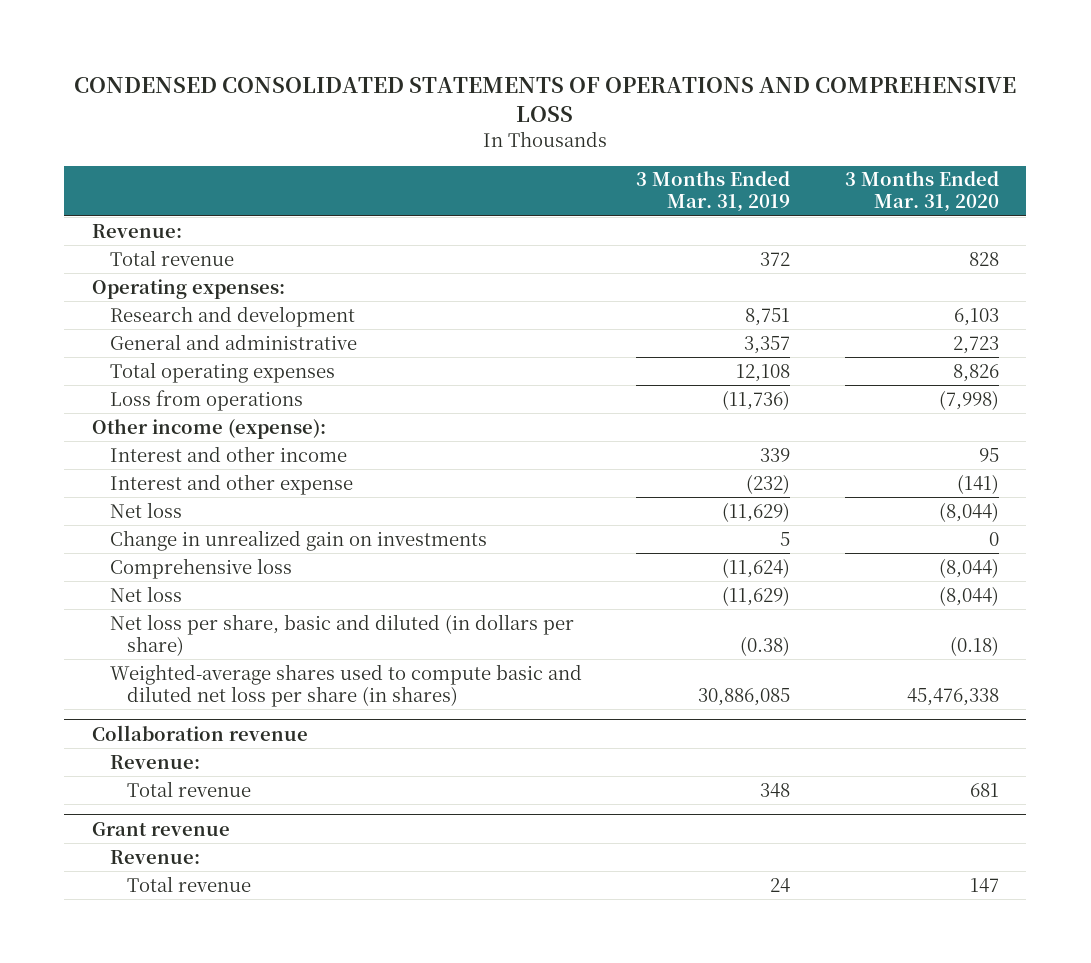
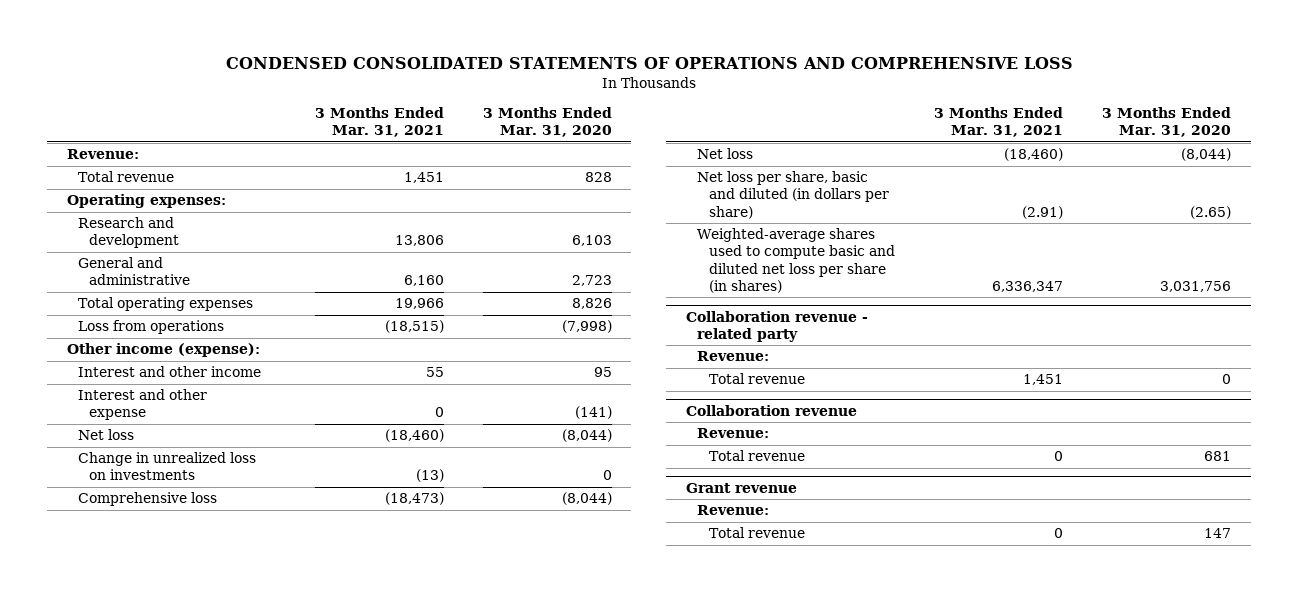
- | 3 Months Ended Mar. 31, 2019 | 3 Months Ended Mar. 31, 2020
+ | 3 Months Ended Mar. 31, 2021 | 3 Months Ended Mar. 31, 2020
- Change in unrealized gain on investments | 5 | 0
+ Change in unrealized loss on investments | (13) | 0
- Net loss per share, basic and diluted (in dollars per share) | (0.38) | (0.18)
- Weighted-average shares used to compute basic and diluted net loss per share (in shares) | 30,886,085 | 45,476,338
+ Net loss per share, basic and diluted (in dollars per share) | (2.91) | (2.65)
+ Weighted-average shares used to compute basic and diluted net loss per share (in shares) | 6,336,347 | 3,031,756
+ Collaboration revenue - related party
+ Revenue:
+ Total revenue | 1,451 | 0

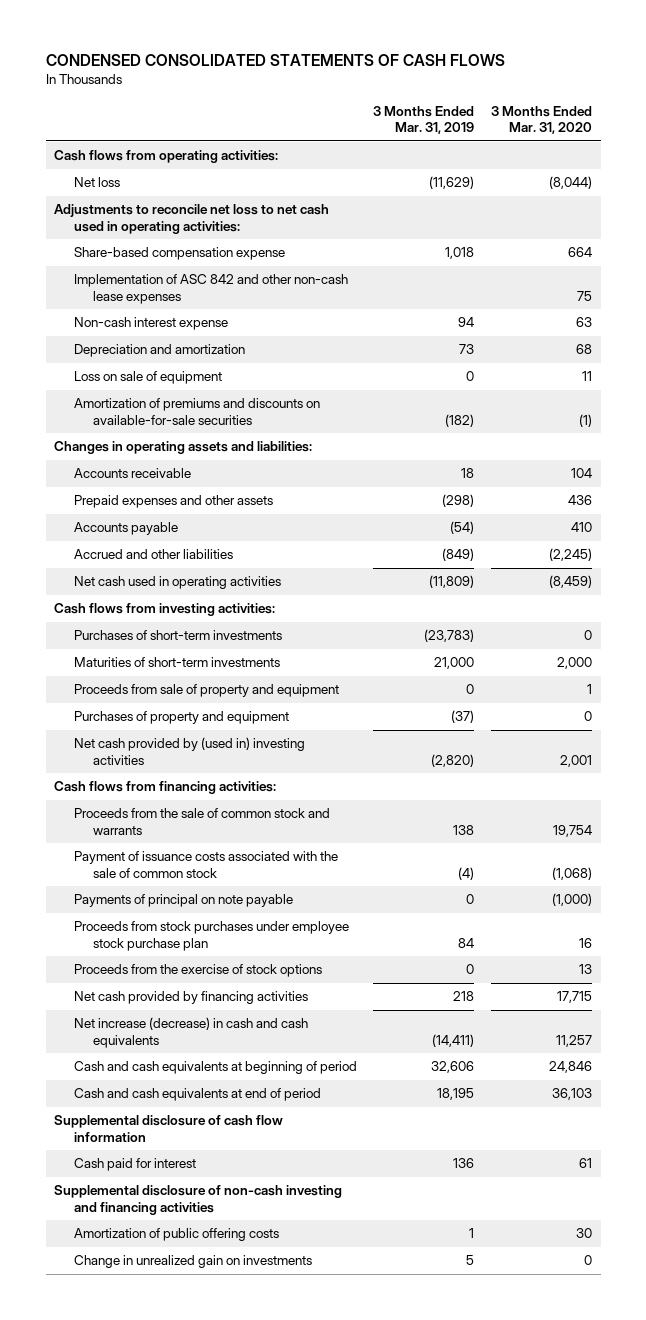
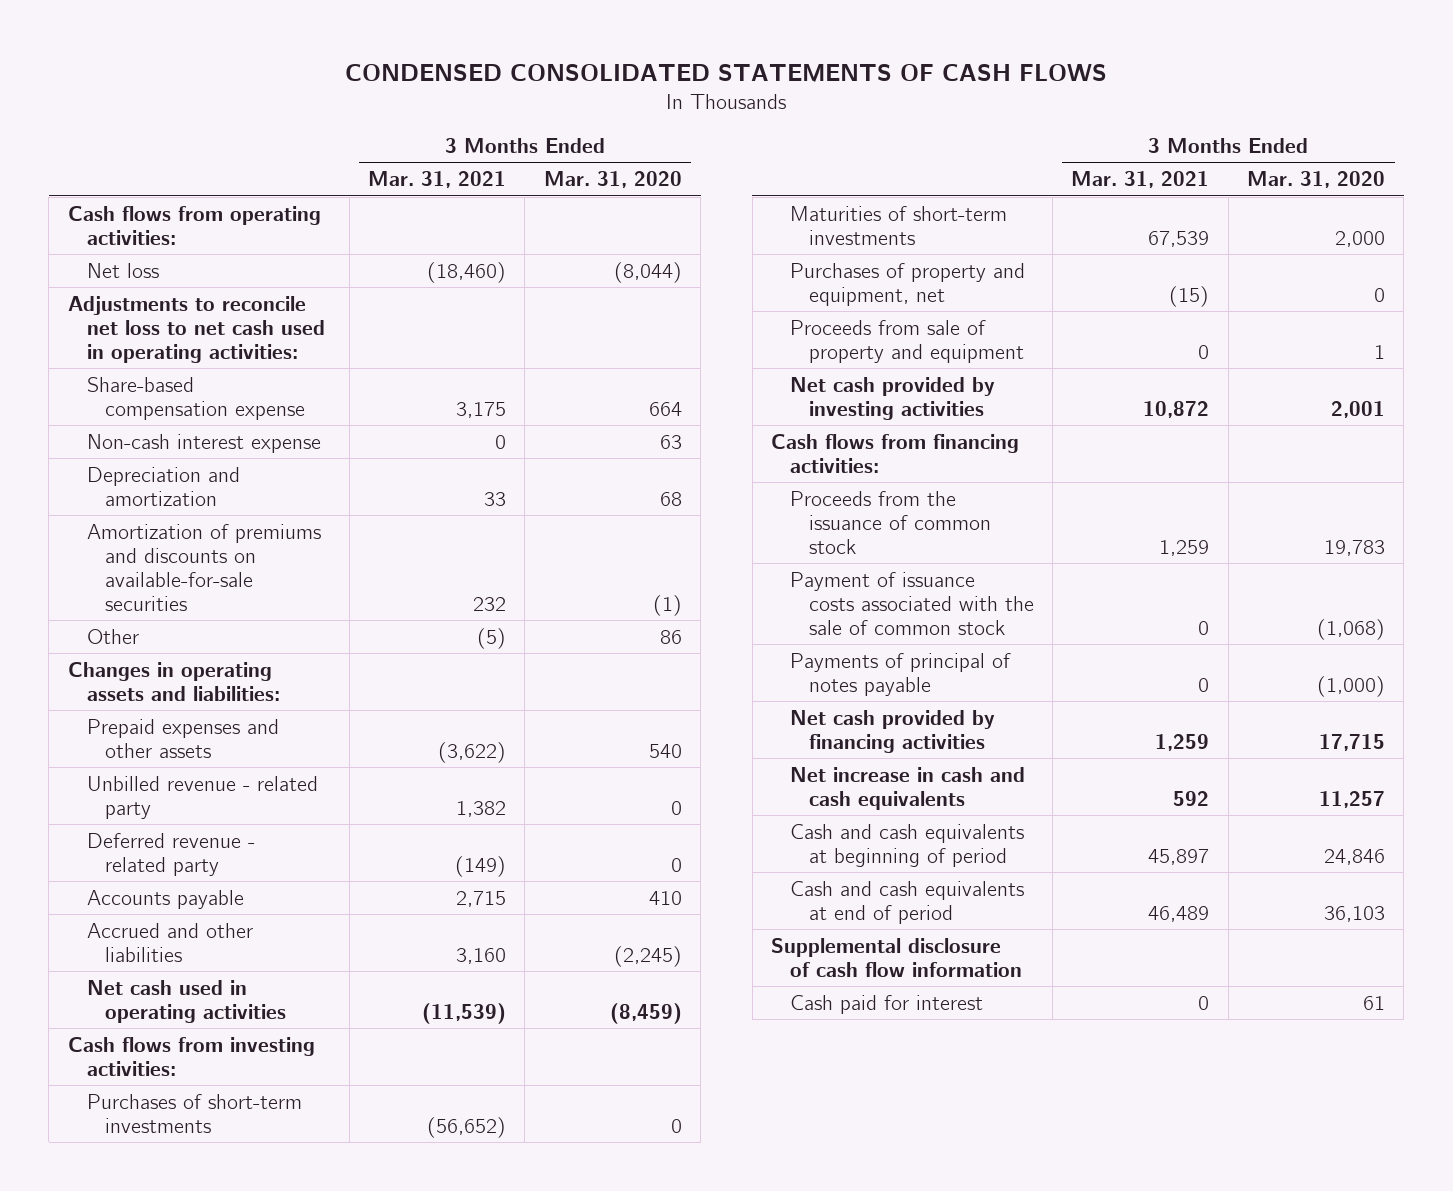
- | 3 Months Ended Mar. 31, 2019 | 3 Months Ended Mar. 31, 2020
+ | 3 Months Ended Mar. 31, 2021 | 3 Months Ended Mar. 31, 2020
- Implementation of ASC 842 and other non-cash lease expenses | | 75
- Loss on sale of equipment | 0 | 11
+ Other | (5) | 86
- Accounts receivable | 18 | 104
- Prepaid expenses and other assets | (298) | 436
+ Prepaid expenses and other assets | (3,622) | 540
+ Unbilled revenue - related party | 1,382 | 0
+ Deferred revenue - related party | (149) | 0
+ Purchases of property and equipment, net | (15) | 0
- Purchases of property and equipment | (37) | 0
- Net cash provided by (used in) investing activities | (2,820) | 2,001
+ Net cash provided by investing activities | 10,872 | 2,001
- Proceeds from the sale of common stock and warrants | 138 | 19,754
+ Proceeds from the issuance of common stock | 1,259 | 19,783
- Payments of principal on note payable | 0 | (1,000)
- Proceeds from stock purchases under employee stock purchase plan | 84 | 16
- Proceeds from the exercise of stock options | 0 | 13
+ Payments of principal of notes payable | 0 | (1,000)
- Net increase (decrease) in cash and cash equivalents | (14,411) | 11,257
+ Net increase in cash and cash equivalents | 592 | 11,257
- Supplemental disclosure of non-cash investing and financing activities
- Amortization of public offering costs | 1 | 30
- Change in unrealized gain on investments | 5 | 0

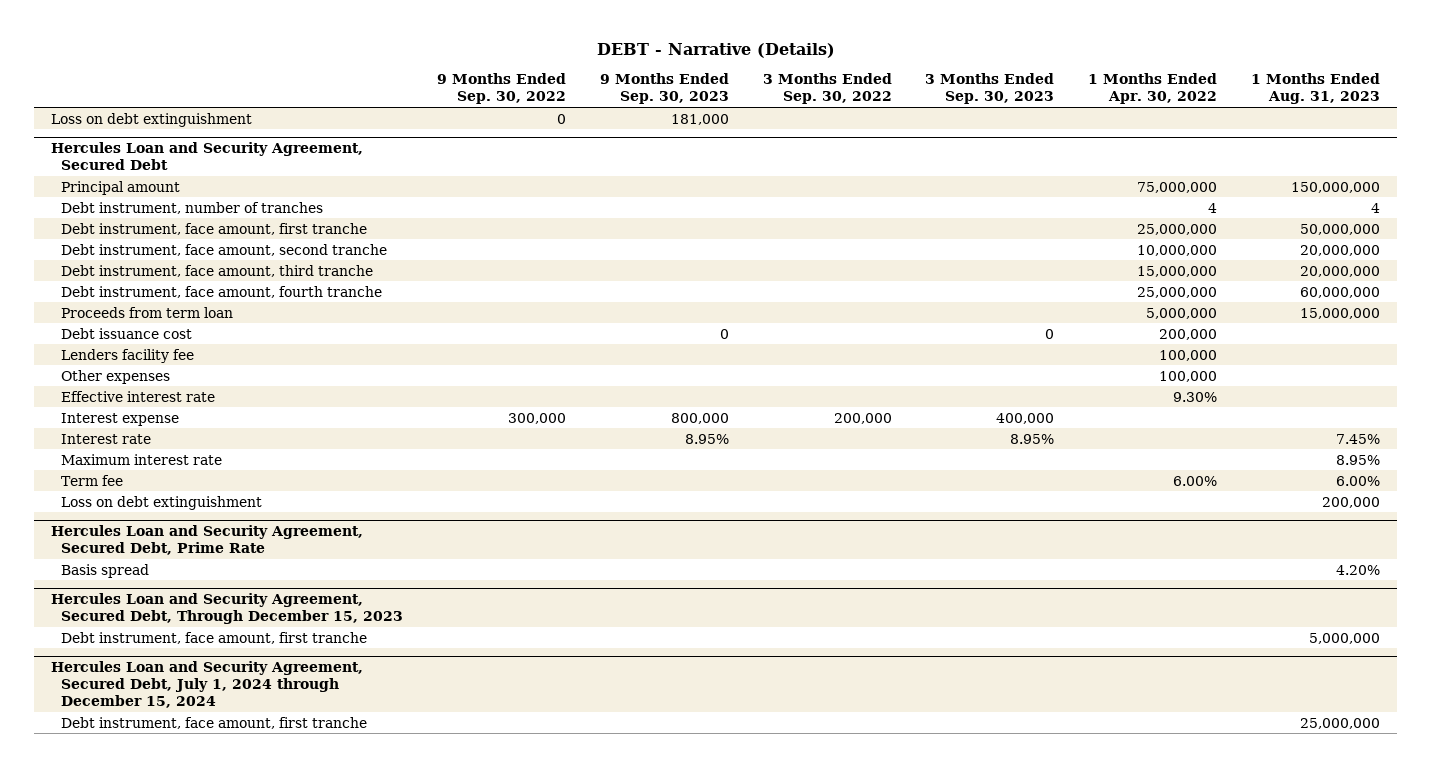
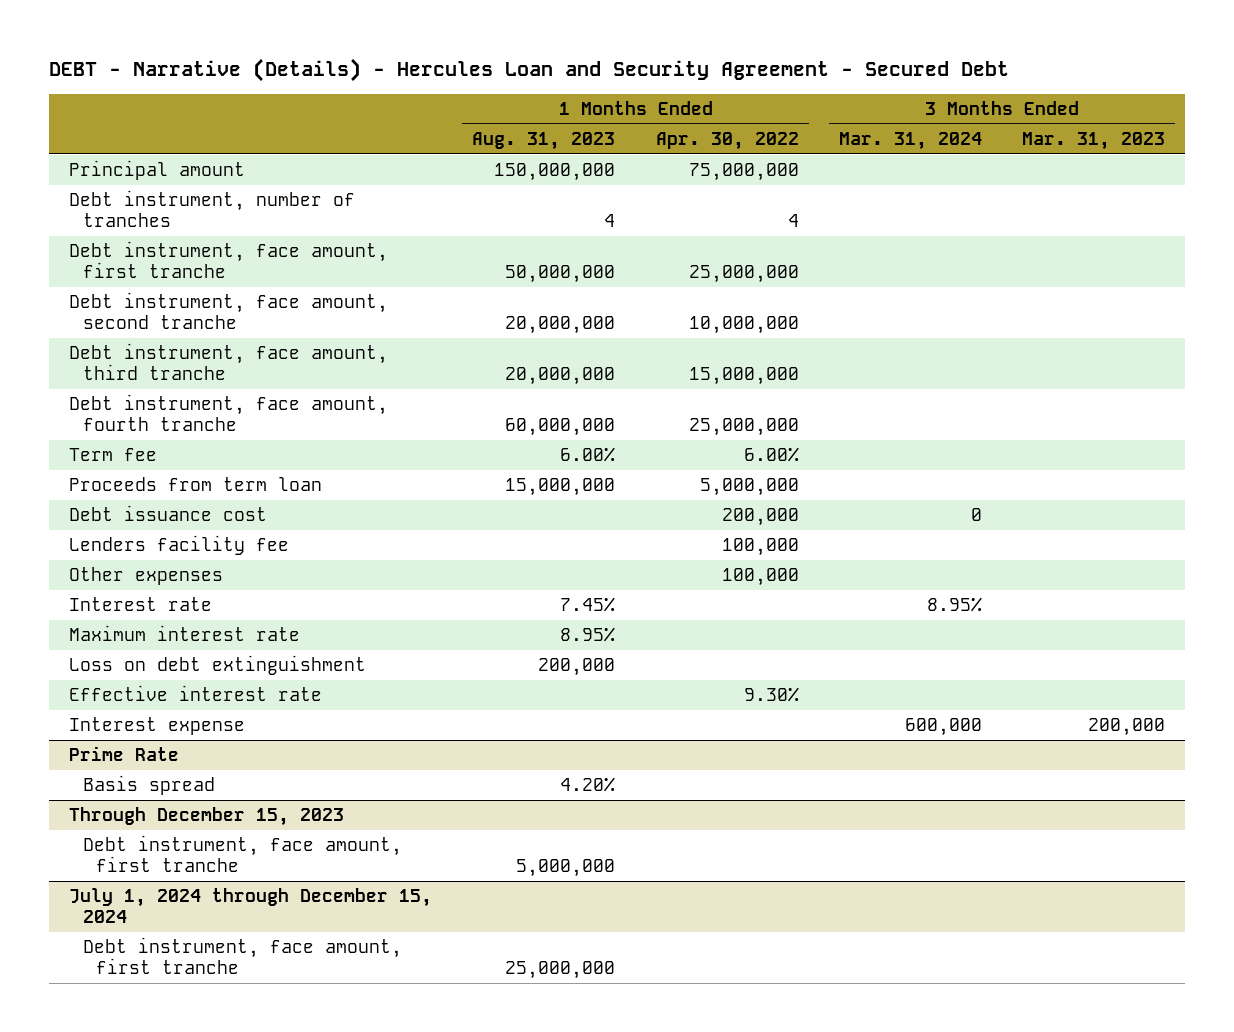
- DEBT - Narrative (Details)
+ DEBT - Narrative (Details) - Hercules Loan and Security Agreement - Secured Debt
- | 9 Months Ended Sep. 30, 2022 | 9 Months Ended Sep. 30, 2023 | 3 Months Ended Sep. 30, 2022 | 3 Months Ended Sep. 30, 2023 | 1 Months Ended Apr. 30, 2022 | 1 Months Ended Aug. 31, 2023
+ | 1 Months Ended Aug. 31, 2023 | 1 Months Ended Apr. 30, 2022 | 3 Months Ended Mar. 31, 2024 | 3 Months Ended Mar. 31, 2023
- Loss on debt extinguishment | 0 | 181,000 | | | |
- Hercules Loan and Security Agreement, Secured Debt
+ Term fee | 6.00% | 6.00% | |
- Effective interest rate | | | | | 9.30% |
- Interest expense | 300,000 | 800,000 | 200,000 | 400,000 | |
- Term fee | | | | | 6.00% | 6.00%
- Hercules Loan and Security Agreement, Secured Debt, Prime Rate
+ Effective interest rate | | 9.30% | |
+ Interest expense | | | 600,000 | 200,000
+ Prime Rate
- Hercules Loan and Security Agreement, Secured Debt, Through December 15, 2023
+ Through December 15, 2023
- Hercules Loan and Security Agreement, Secured Debt, July 1, 2024 through December 15, 2024
+ July 1, 2024 through December 15, 2024

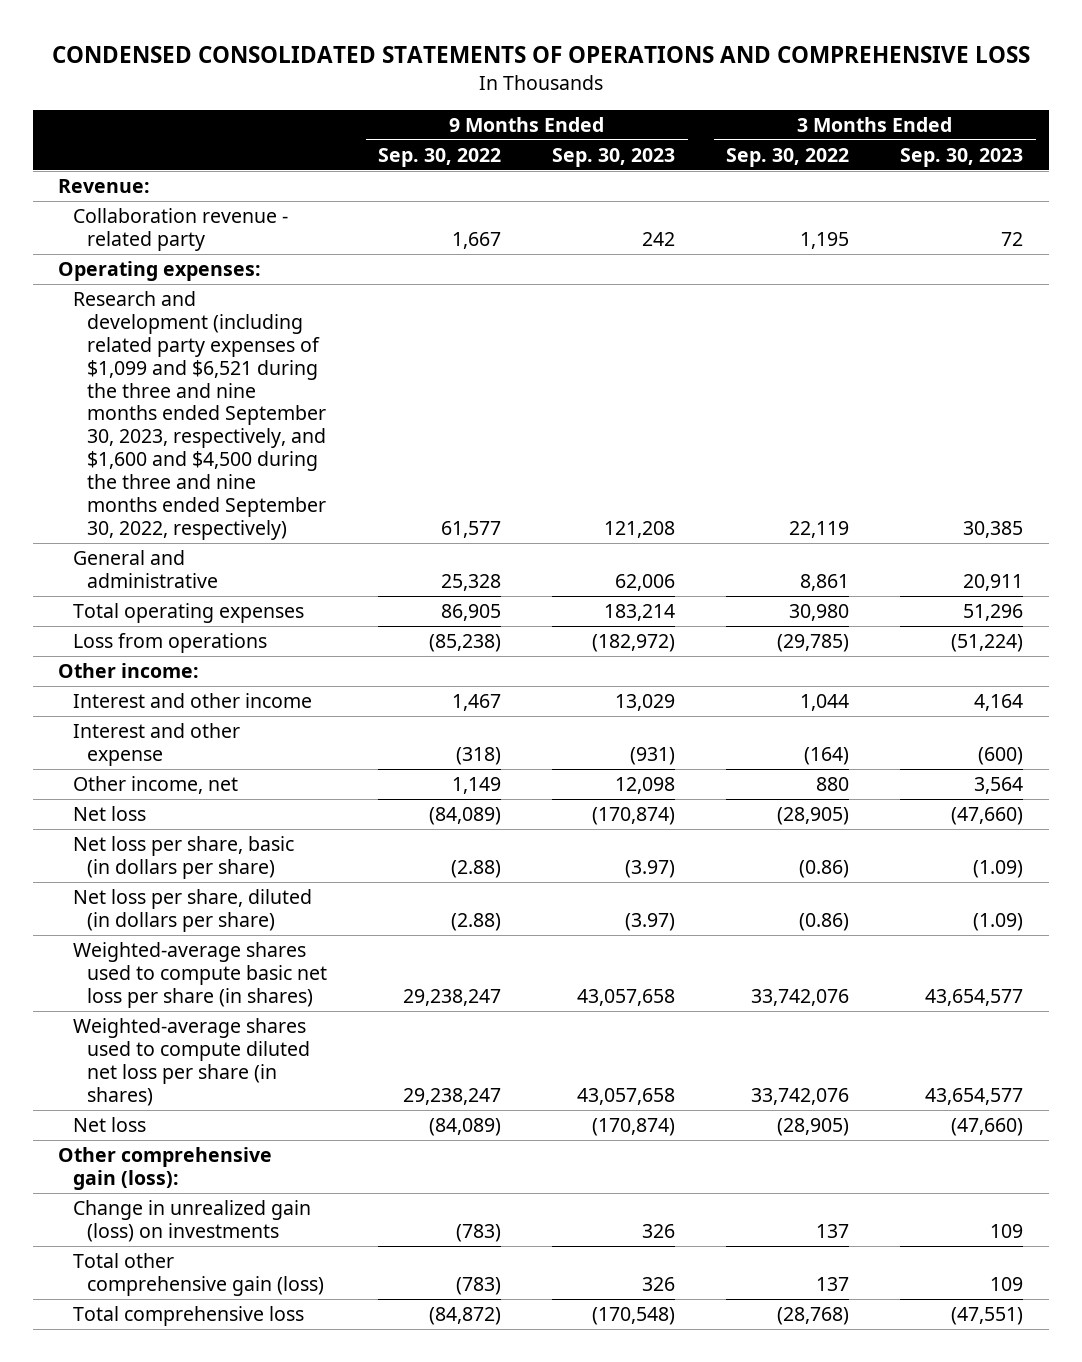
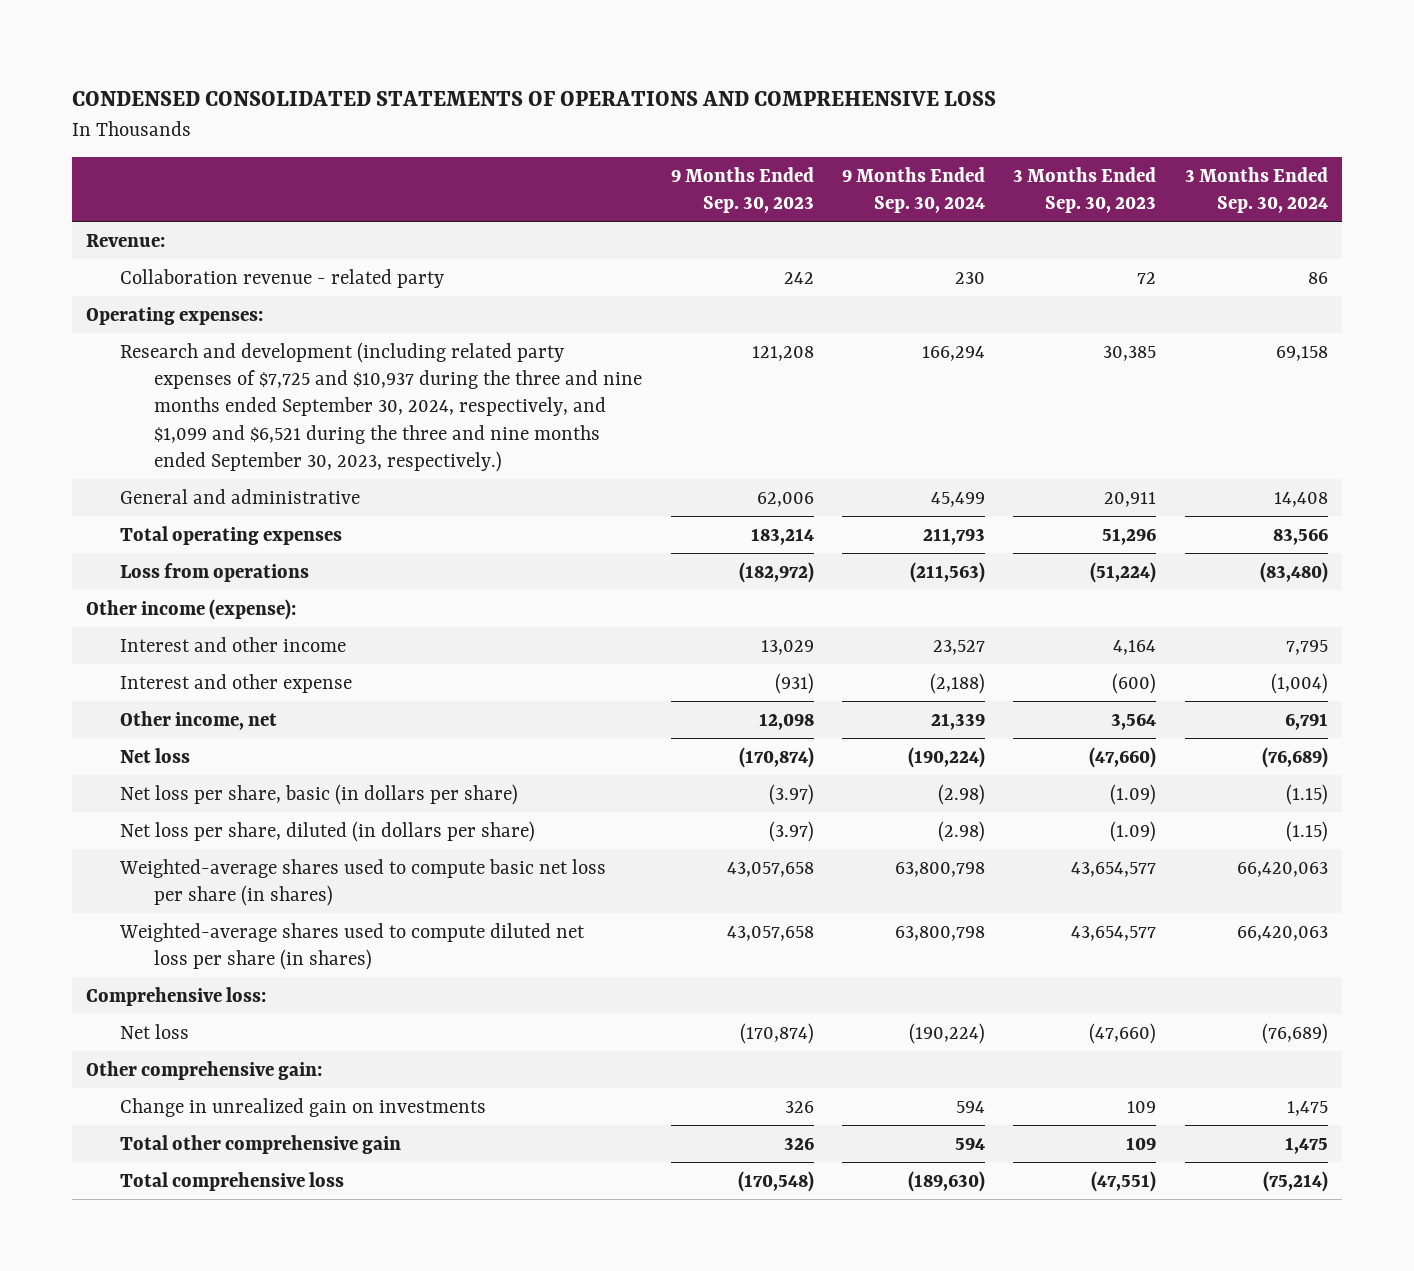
- | 9 Months Ended Sep. 30, 2022 | 9 Months Ended Sep. 30, 2023 | 3 Months Ended Sep. 30, 2022 | 3 Months Ended Sep. 30, 2023
+ | 9 Months Ended Sep. 30, 2023 | 9 Months Ended Sep. 30, 2024 | 3 Months Ended Sep. 30, 2023 | 3 Months Ended Sep. 30, 2024
- Research and development (including related party expenses of $1,099 and $6,521 during the three and nine months ended September 30, 2023, respectively, and $1,600 and $4,500 during the three and nine months ended September 30, 2022, respectively) | 61,577 | 121,208 | 22,119 | 30,385
+ Research and development (including related party expenses of $7,725 and $10,937 during the three and nine months ended September 30, 2024, respectively, and $1,099 and $6,521 during the three and nine months ended September 30, 2023, respectively.) | 121,208 | 166,294 | 30,385 | 69,158
- Other income:
+ Other income (expense):
+ Comprehensive loss:
- Other comprehensive gain (loss):
- Change in unrealized gain (loss) on investments | (783) | 326 | 137 | 109
- Total other comprehensive gain (loss) | (783) | 326 | 137 | 109
+ Other comprehensive gain:
+ Change in unrealized gain on investments | 326 | 594 | 109 | 1,475
+ Total other comprehensive gain | 326 | 594 | 109 | 1,475

